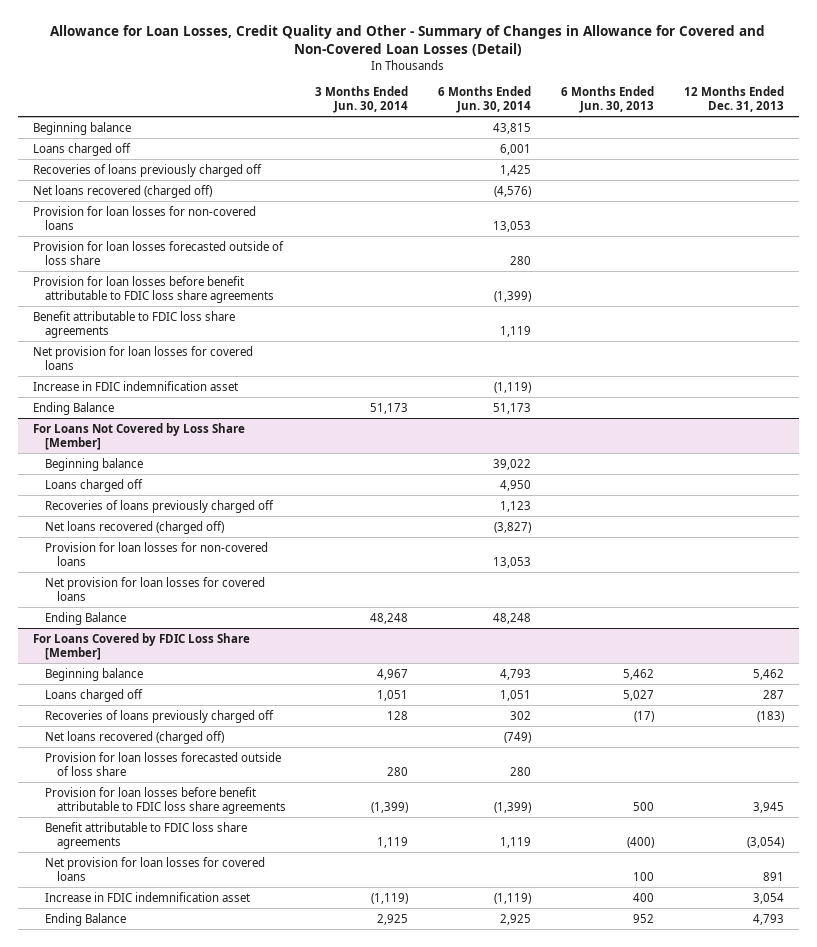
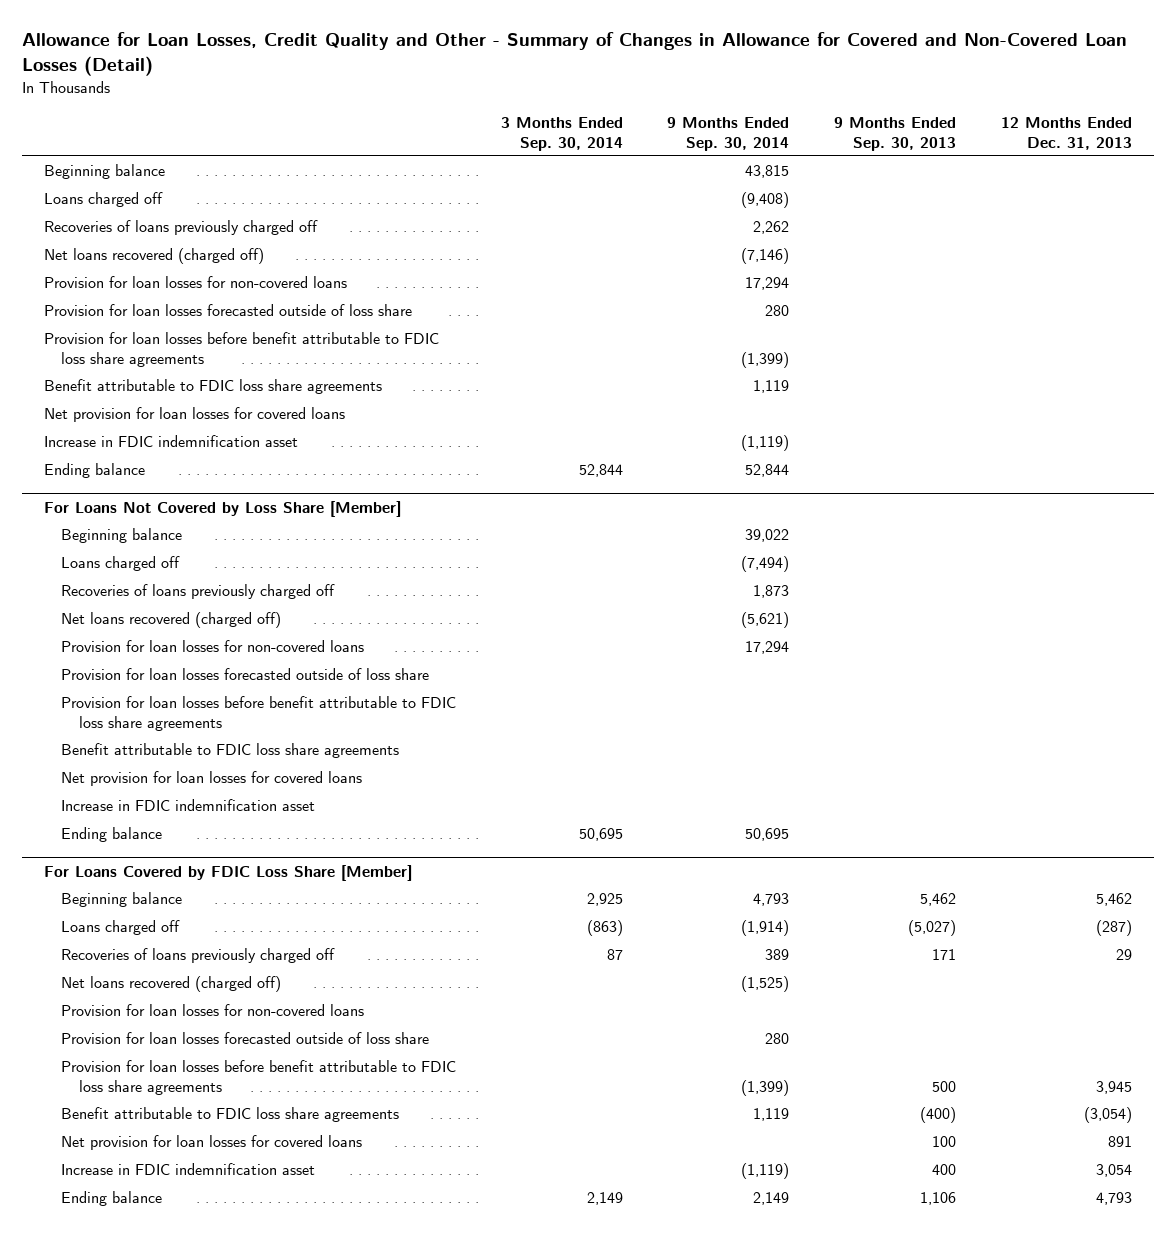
- | 3 Months Ended Jun. 30, 2014 | 6 Months Ended Jun. 30, 2014 | 6 Months Ended Jun. 30, 2013 | 12 Months Ended Dec. 31, 2013
+ | 3 Months Ended Sep. 30, 2014 | 9 Months Ended Sep. 30, 2014 | 9 Months Ended Sep. 30, 2013 | 12 Months Ended Dec. 31, 2013
- Ending Balance | 51,173 | 51,173 | |
+ Ending balance | 52,844 | 52,844 | |
@ For Loans Not Covered by Loss Share [Member]
+ Provision for loan losses forecasted outside of loss share
+ Provision for loan losses before benefit attributable to FDIC loss share agreements
+ Benefit attributable to FDIC loss share agreements
- Ending Balance | 48,248 | 48,248 | |
+ Increase in FDIC indemnification asset
+ Ending balance | 50,695 | 50,695 | |
@ For Loans Covered by FDIC Loss Share [Member]
- Loans charged off | 1,051 | 1,051 | 5,027 | 287
- Recoveries of loans previously charged off | 128 | 302 | (17) | (183)
+ Loans charged off | (863) | (1,914) | (5,027) | (287)
+ Recoveries of loans previously charged off | 87 | 389 | 171 | 29
+ Provision for loan losses for non-covered loans
- Ending Balance | 2,925 | 2,925 | 952 | 4,793
+ Ending balance | 2,149 | 2,149 | 1,106 | 4,793

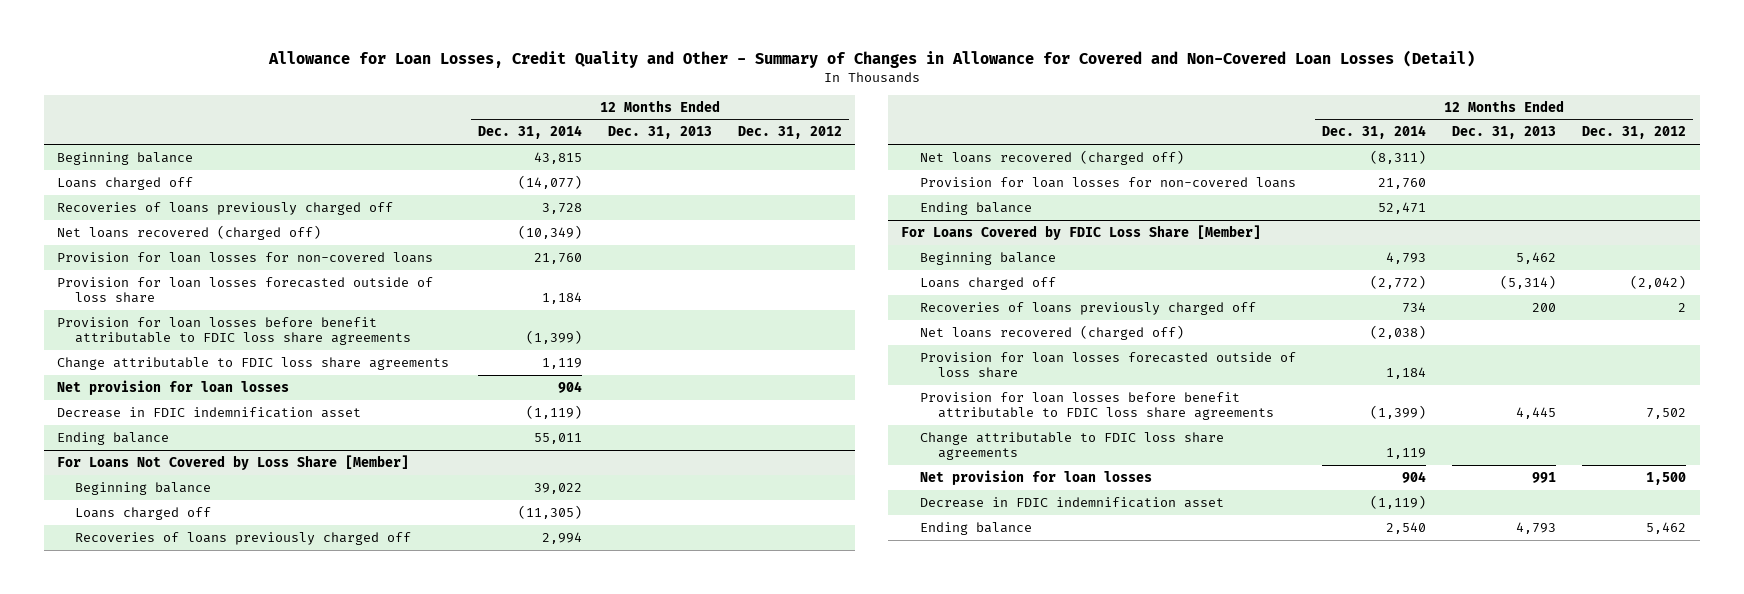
- | 3 Months Ended Sep. 30, 2014 | 9 Months Ended Sep. 30, 2014 | 9 Months Ended Sep. 30, 2013 | 12 Months Ended Dec. 31, 2013
+ | 12 Months Ended Dec. 31, 2014 | 12 Months Ended Dec. 31, 2013 | 12 Months Ended Dec. 31, 2012
- Benefit attributable to FDIC loss share agreements | | 1,119 | |
- Net provision for loan losses for covered loans
- Increase in FDIC indemnification asset | | (1,119) | |
+ Change attributable to FDIC loss share agreements | 1,119 | |
+ Net provision for loan losses | 904 | |
+ Decrease in FDIC indemnification asset | (1,119) | |
@ For Loans Not Covered by Loss Share [Member]
- Provision for loan losses forecasted outside of loss share
- Provision for loan losses before benefit attributable to FDIC loss share agreements
- Benefit attributable to FDIC loss share agreements
- Net provision for loan losses for covered loans
- Increase in FDIC indemnification asset
@ For Loans Covered by FDIC Loss Share [Member]
- Loans charged off | (863) | (1,914) | (5,027) | (287)
- Recoveries of loans previously charged off | 87 | 389 | 171 | 29
+ Loans charged off | (2,772) | (5,314) | (2,042)
+ Recoveries of loans previously charged off | 734 | 200 | 2
- Provision for loan losses for non-covered loans
- Provision for loan losses before benefit attributable to FDIC loss share agreements | | (1,399) | 500 | 3,945
- Benefit attributable to FDIC loss share agreements | | 1,119 | (400) | (3,054)
- Net provision for loan losses for covered loans | | | 100 | 891
- Increase in FDIC indemnification asset | | (1,119) | 400 | 3,054
+ Provision for loan losses before benefit attributable to FDIC loss share agreements | (1,399) | 4,445 | 7,502
+ Change attributable to FDIC loss share agreements | 1,119 | |
+ Net provision for loan losses | 904 | 991 | 1,500
+ Decrease in FDIC indemnification asset | (1,119) | |

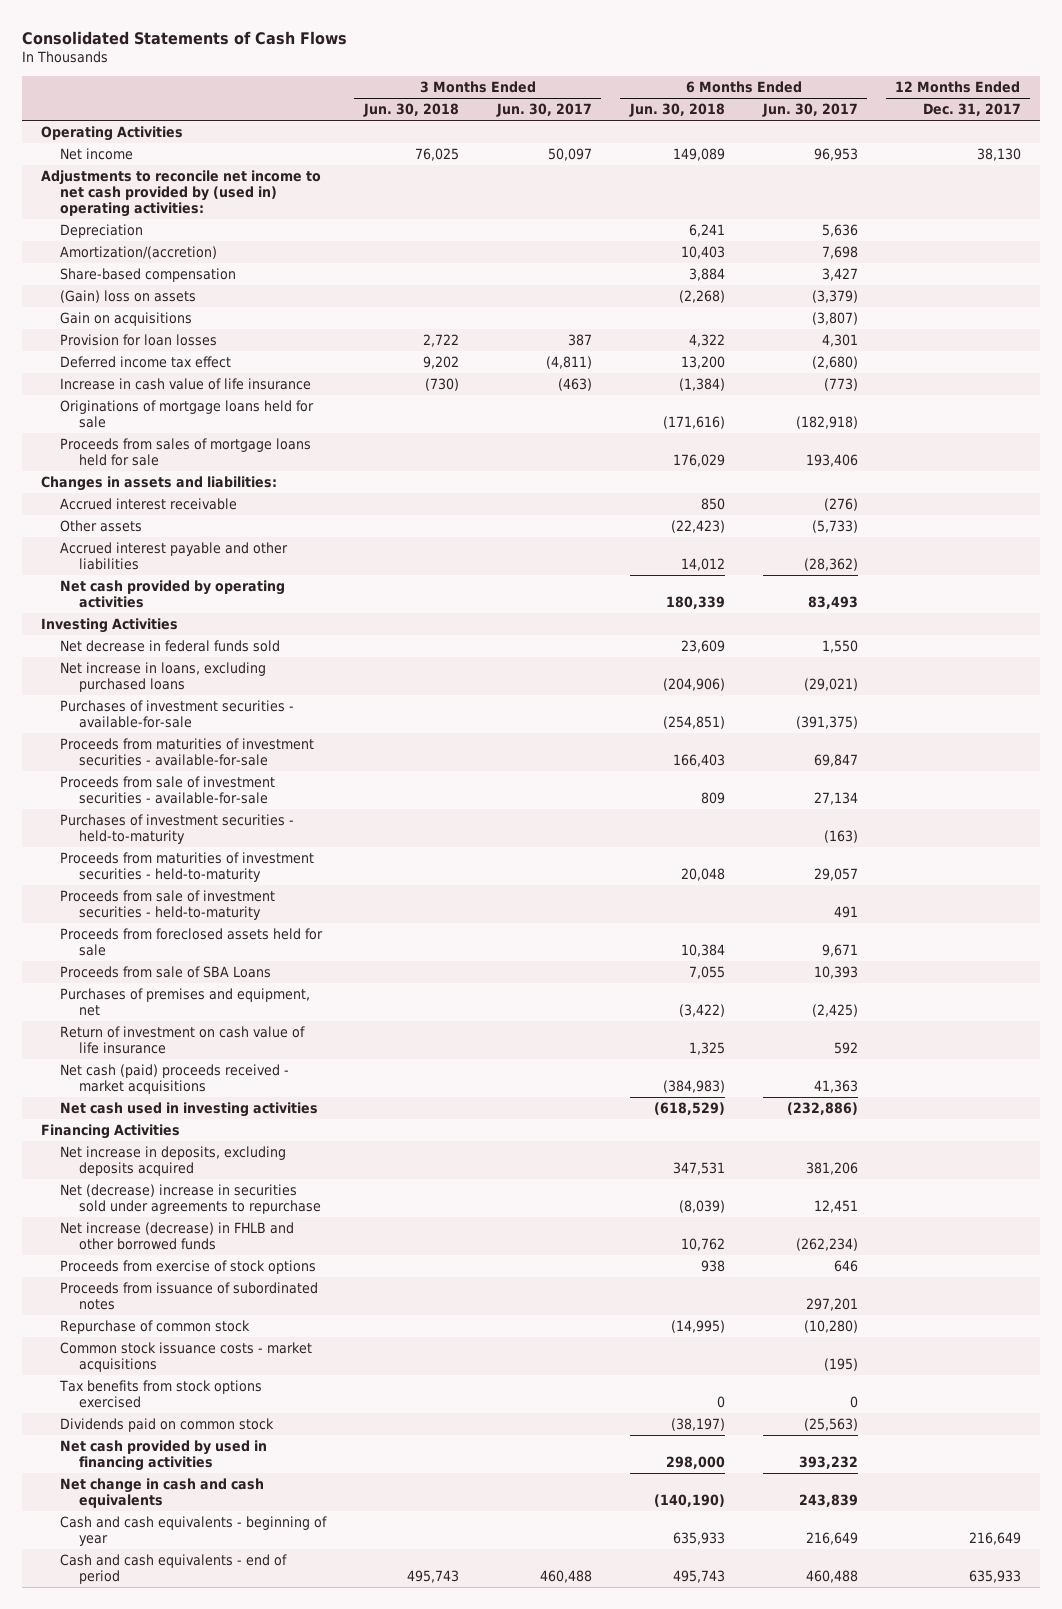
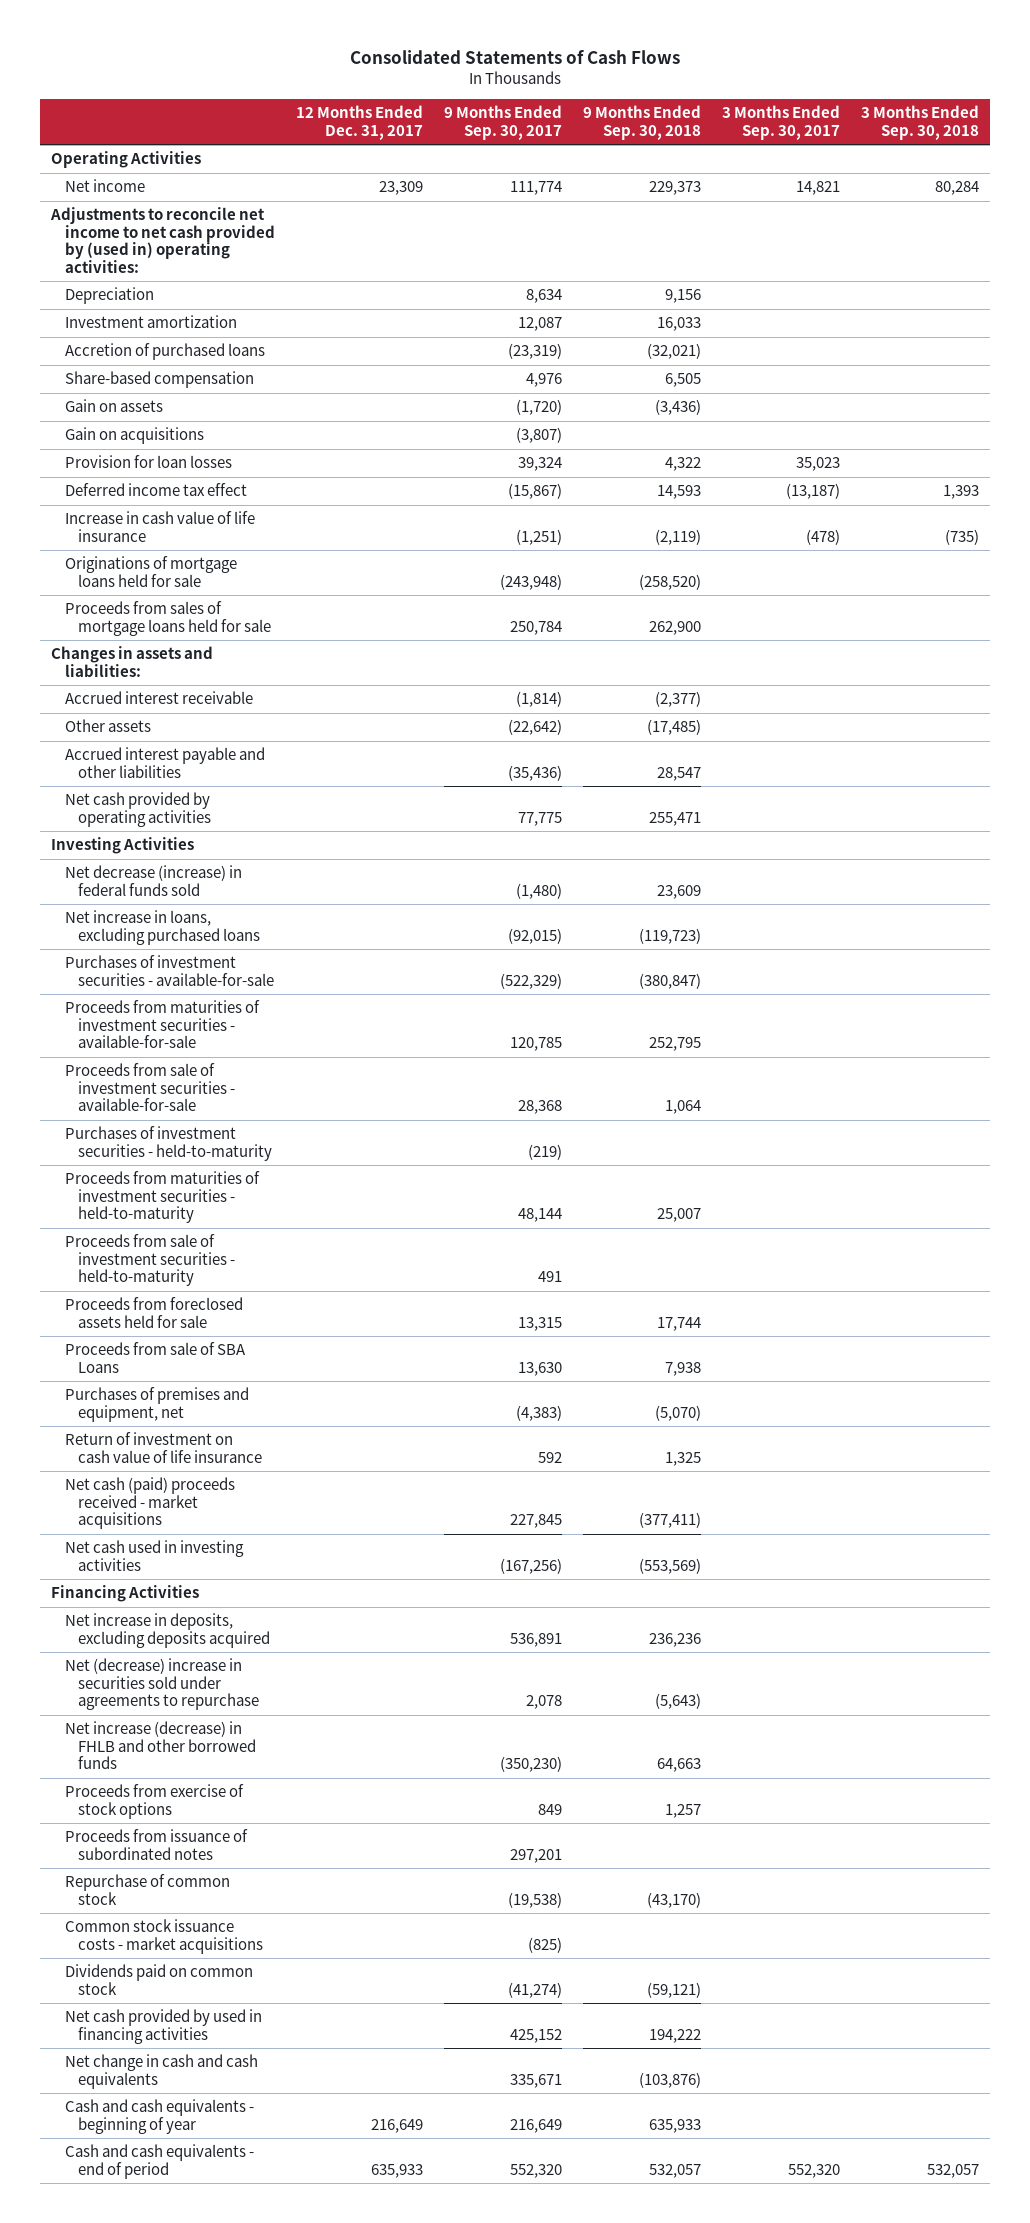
- | 3 Months Ended Jun. 30, 2018 | 3 Months Ended Jun. 30, 2017 | 6 Months Ended Jun. 30, 2018 | 6 Months Ended Jun. 30, 2017 | 12 Months Ended Dec. 31, 2017
+ | 12 Months Ended Dec. 31, 2017 | 9 Months Ended Sep. 30, 2017 | 9 Months Ended Sep. 30, 2018 | 3 Months Ended Sep. 30, 2017 | 3 Months Ended Sep. 30, 2018
- Net income | 76,025 | 50,097 | 149,089 | 96,953 | 38,130
+ Net income | 23,309 | 111,774 | 229,373 | 14,821 | 80,284
- Amortization/(accretion) | | | 10,403 | 7,698 |
+ Investment amortization | | 12,087 | 16,033 | |
+ Accretion of purchased loans | | (23,319) | (32,021) | |
- (Gain) loss on assets | | | (2,268) | (3,379) |
+ Gain on assets | | (1,720) | (3,436) | |
- Net decrease in federal funds sold | | | 23,609 | 1,550 |
+ Net decrease (increase) in federal funds sold | | (1,480) | 23,609 | |
- Tax benefits from stock options exercised | | | 0 | 0 |

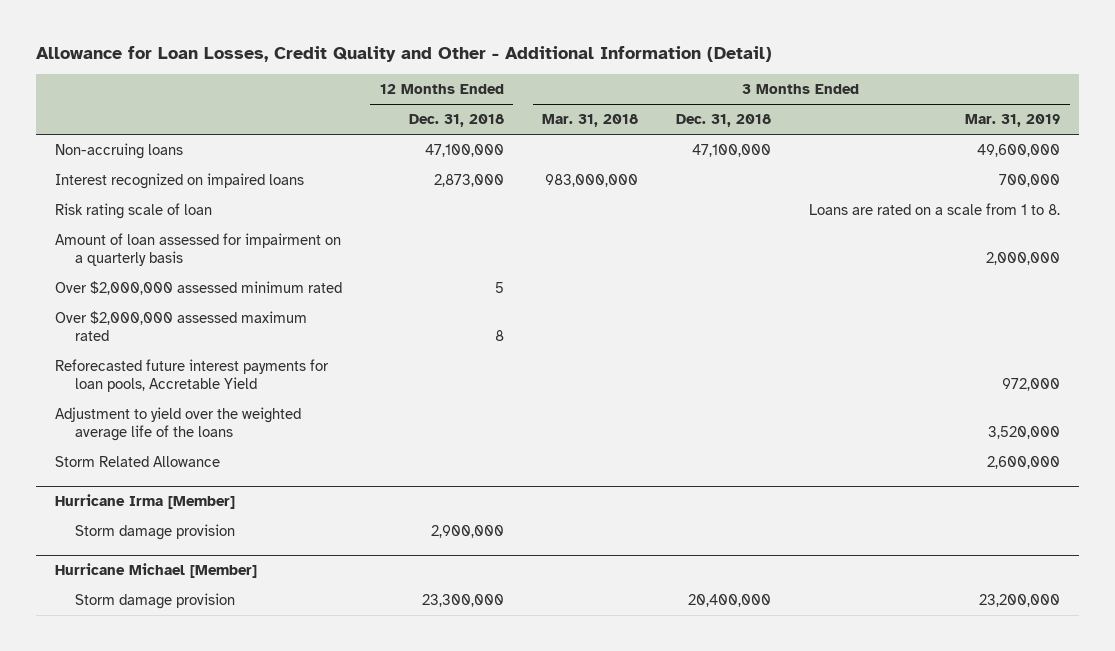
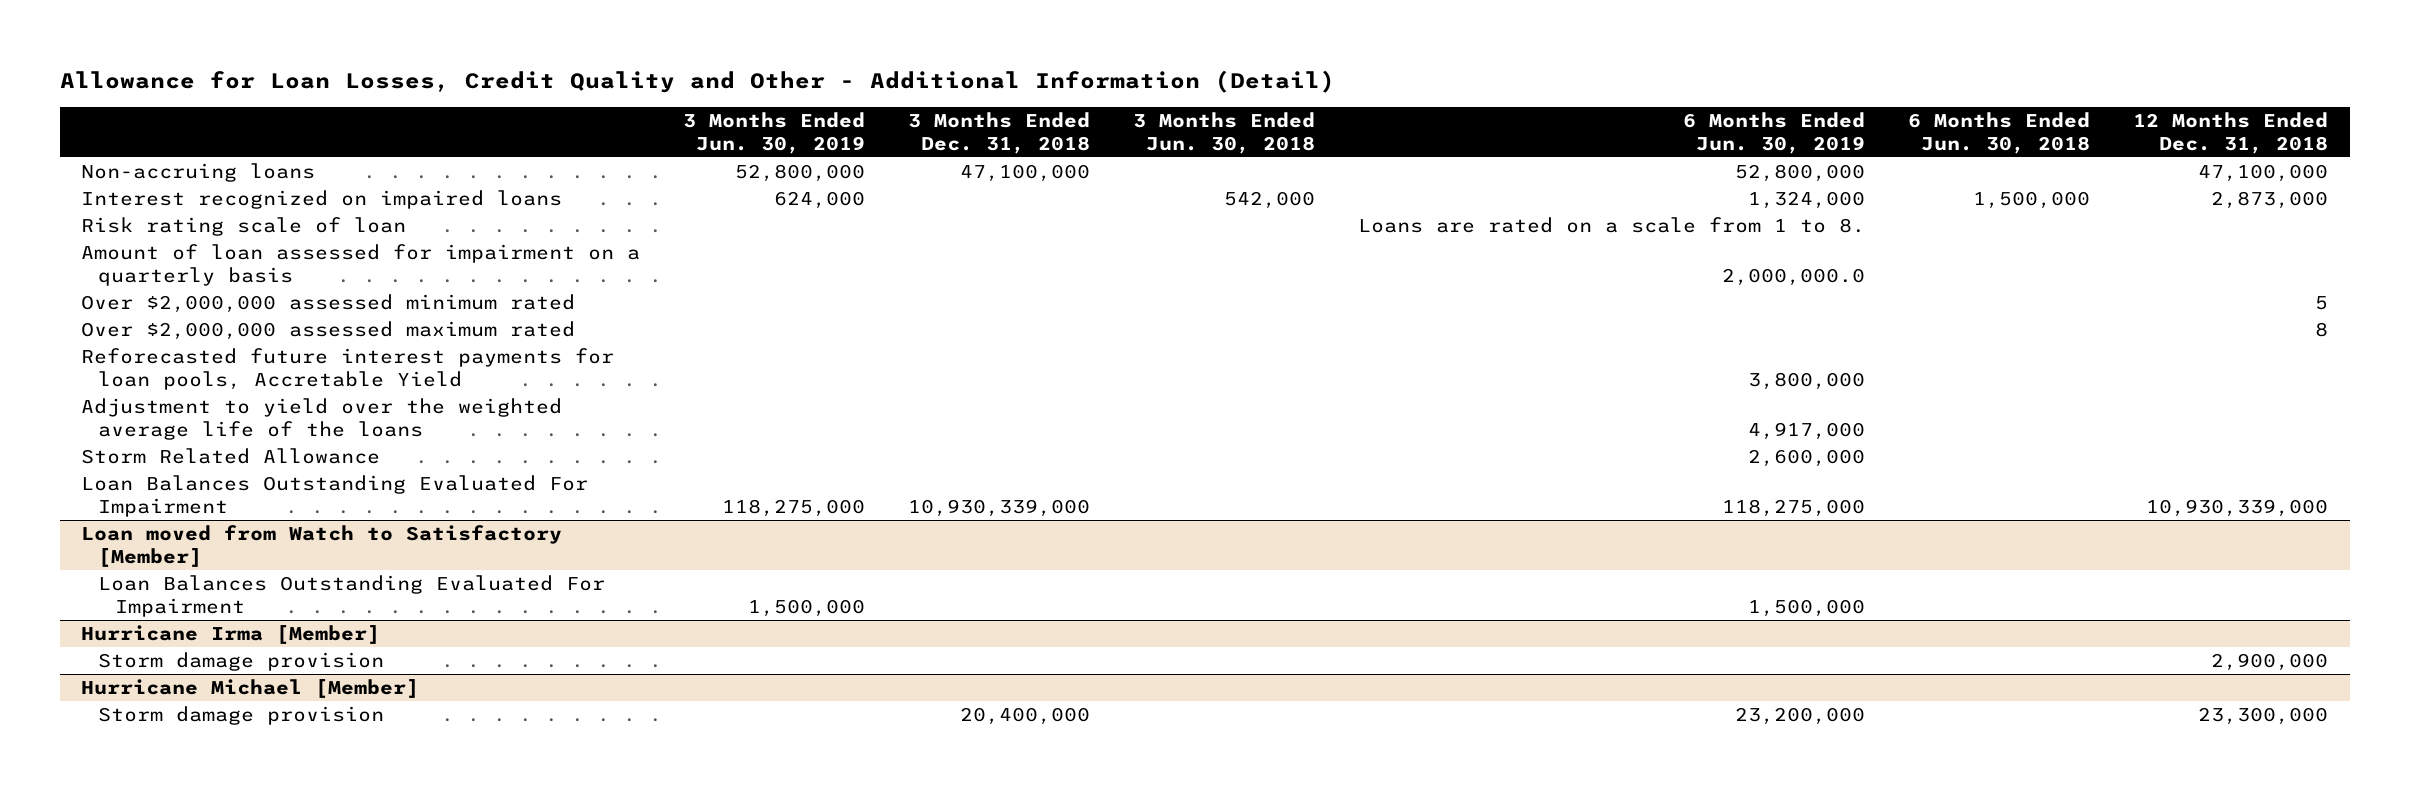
- | 12 Months Ended Dec. 31, 2018 | 3 Months Ended Mar. 31, 2018 | 3 Months Ended Dec. 31, 2018 | 3 Months Ended Mar. 31, 2019
+ | 3 Months Ended Jun. 30, 2019 | 3 Months Ended Dec. 31, 2018 | 3 Months Ended Jun. 30, 2018 | 6 Months Ended Jun. 30, 2019 | 6 Months Ended Jun. 30, 2018 | 12 Months Ended Dec. 31, 2018
+ Loan Balances Outstanding Evaluated For Impairment | 118,275,000 | 10,930,339,000 | | 118,275,000 | | 10,930,339,000
+ Loan moved from Watch to Satisfactory [Member]
+ Loan Balances Outstanding Evaluated For Impairment | 1,500,000 | | | 1,500,000 | |

